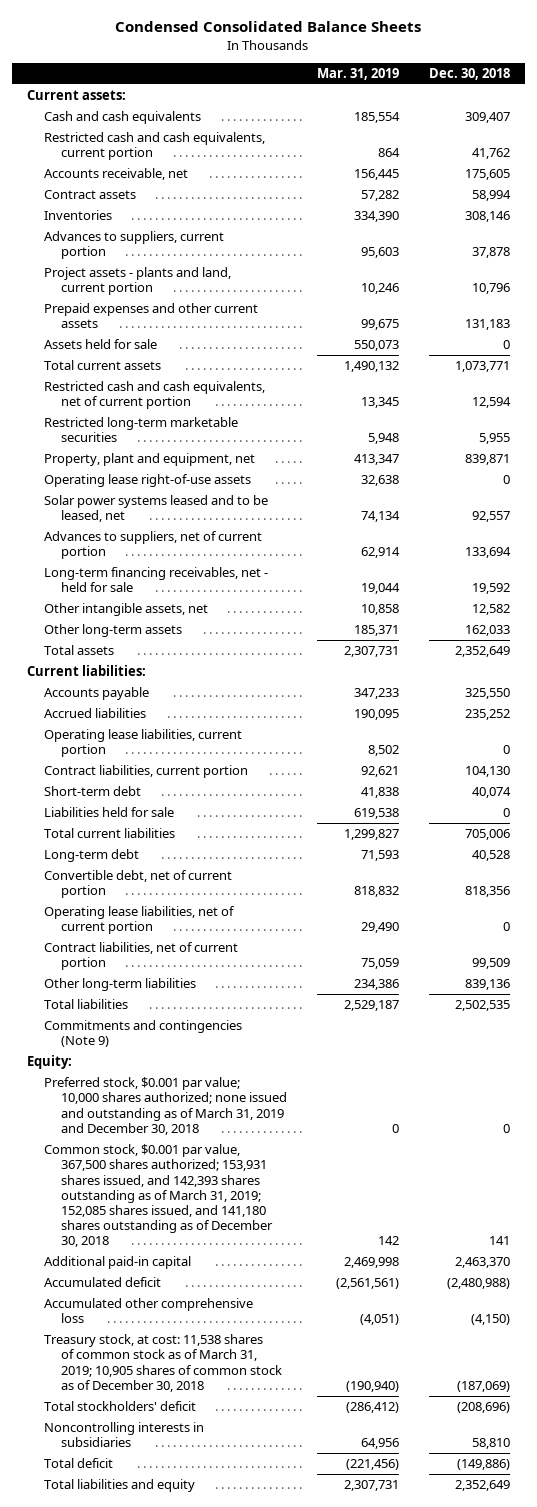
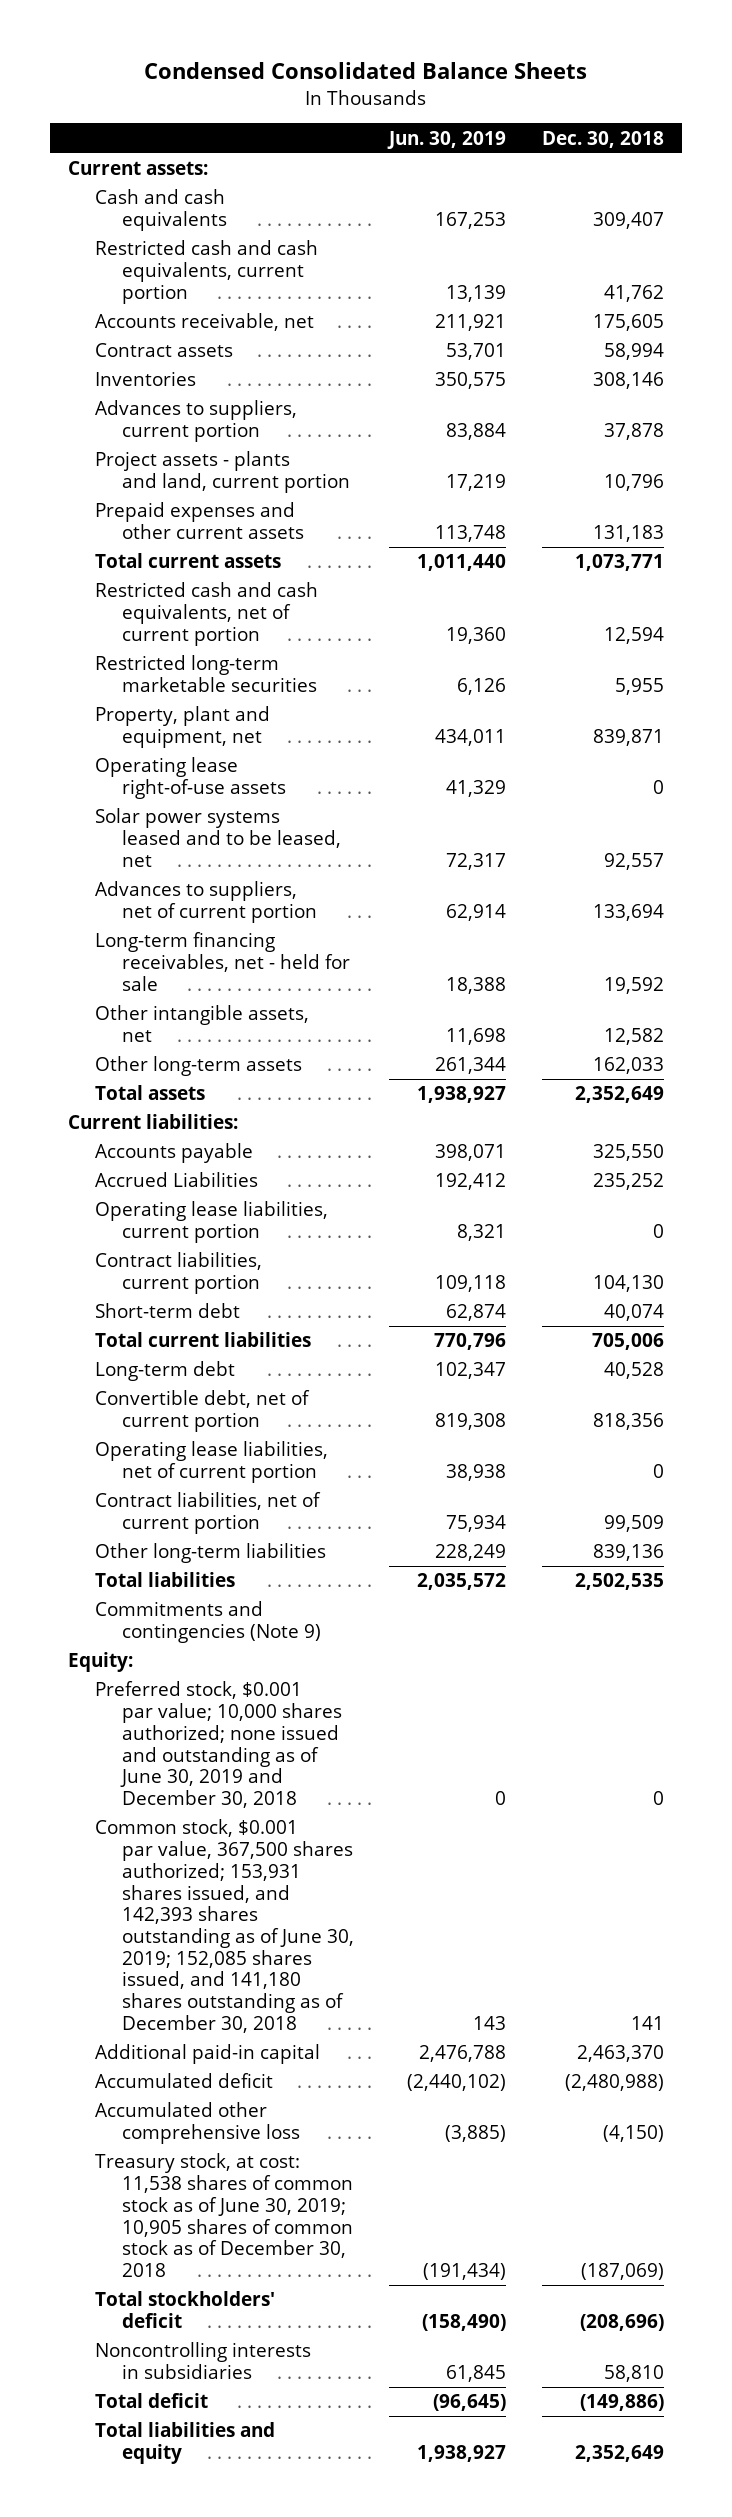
- | Mar. 31, 2019 | Dec. 30, 2018
+ | Jun. 30, 2019 | Dec. 30, 2018
- Assets held for sale | 550,073 | 0
- Accrued liabilities | 190,095 | 235,252
+ Accrued Liabilities | 192,412 | 235,252
- Liabilities held for sale | 619,538 | 0
- Preferred stock, $0.001 par value; 10,000 shares authorized; none issued and outstanding as of March 31, 2019 and December 30, 2018 | 0 | 0
- Common stock, $0.001 par value, 367,500 shares authorized; 153,931 shares issued, and 142,393 shares outstanding as of March 31, 2019; 152,085 shares issued, and 141,180 shares outstanding as of December 30, 2018 | 142 | 141
+ Preferred stock, $0.001 par value; 10,000 shares authorized; none issued and outstanding as of June 30, 2019 and December 30, 2018 | 0 | 0
+ Common stock, $0.001 par value, 367,500 shares authorized; 153,931 shares issued, and 142,393 shares outstanding as of June 30, 2019; 152,085 shares issued, and 141,180 shares outstanding as of December 30, 2018 | 143 | 141
- Treasury stock, at cost: 11,538 shares of common stock as of March 31, 2019; 10,905 shares of common stock as of December 30, 2018 | (190,940) | (187,069)
+ Treasury stock, at cost: 11,538 shares of common stock as of June 30, 2019; 10,905 shares of common stock as of December 30, 2018 | (191,434) | (187,069)

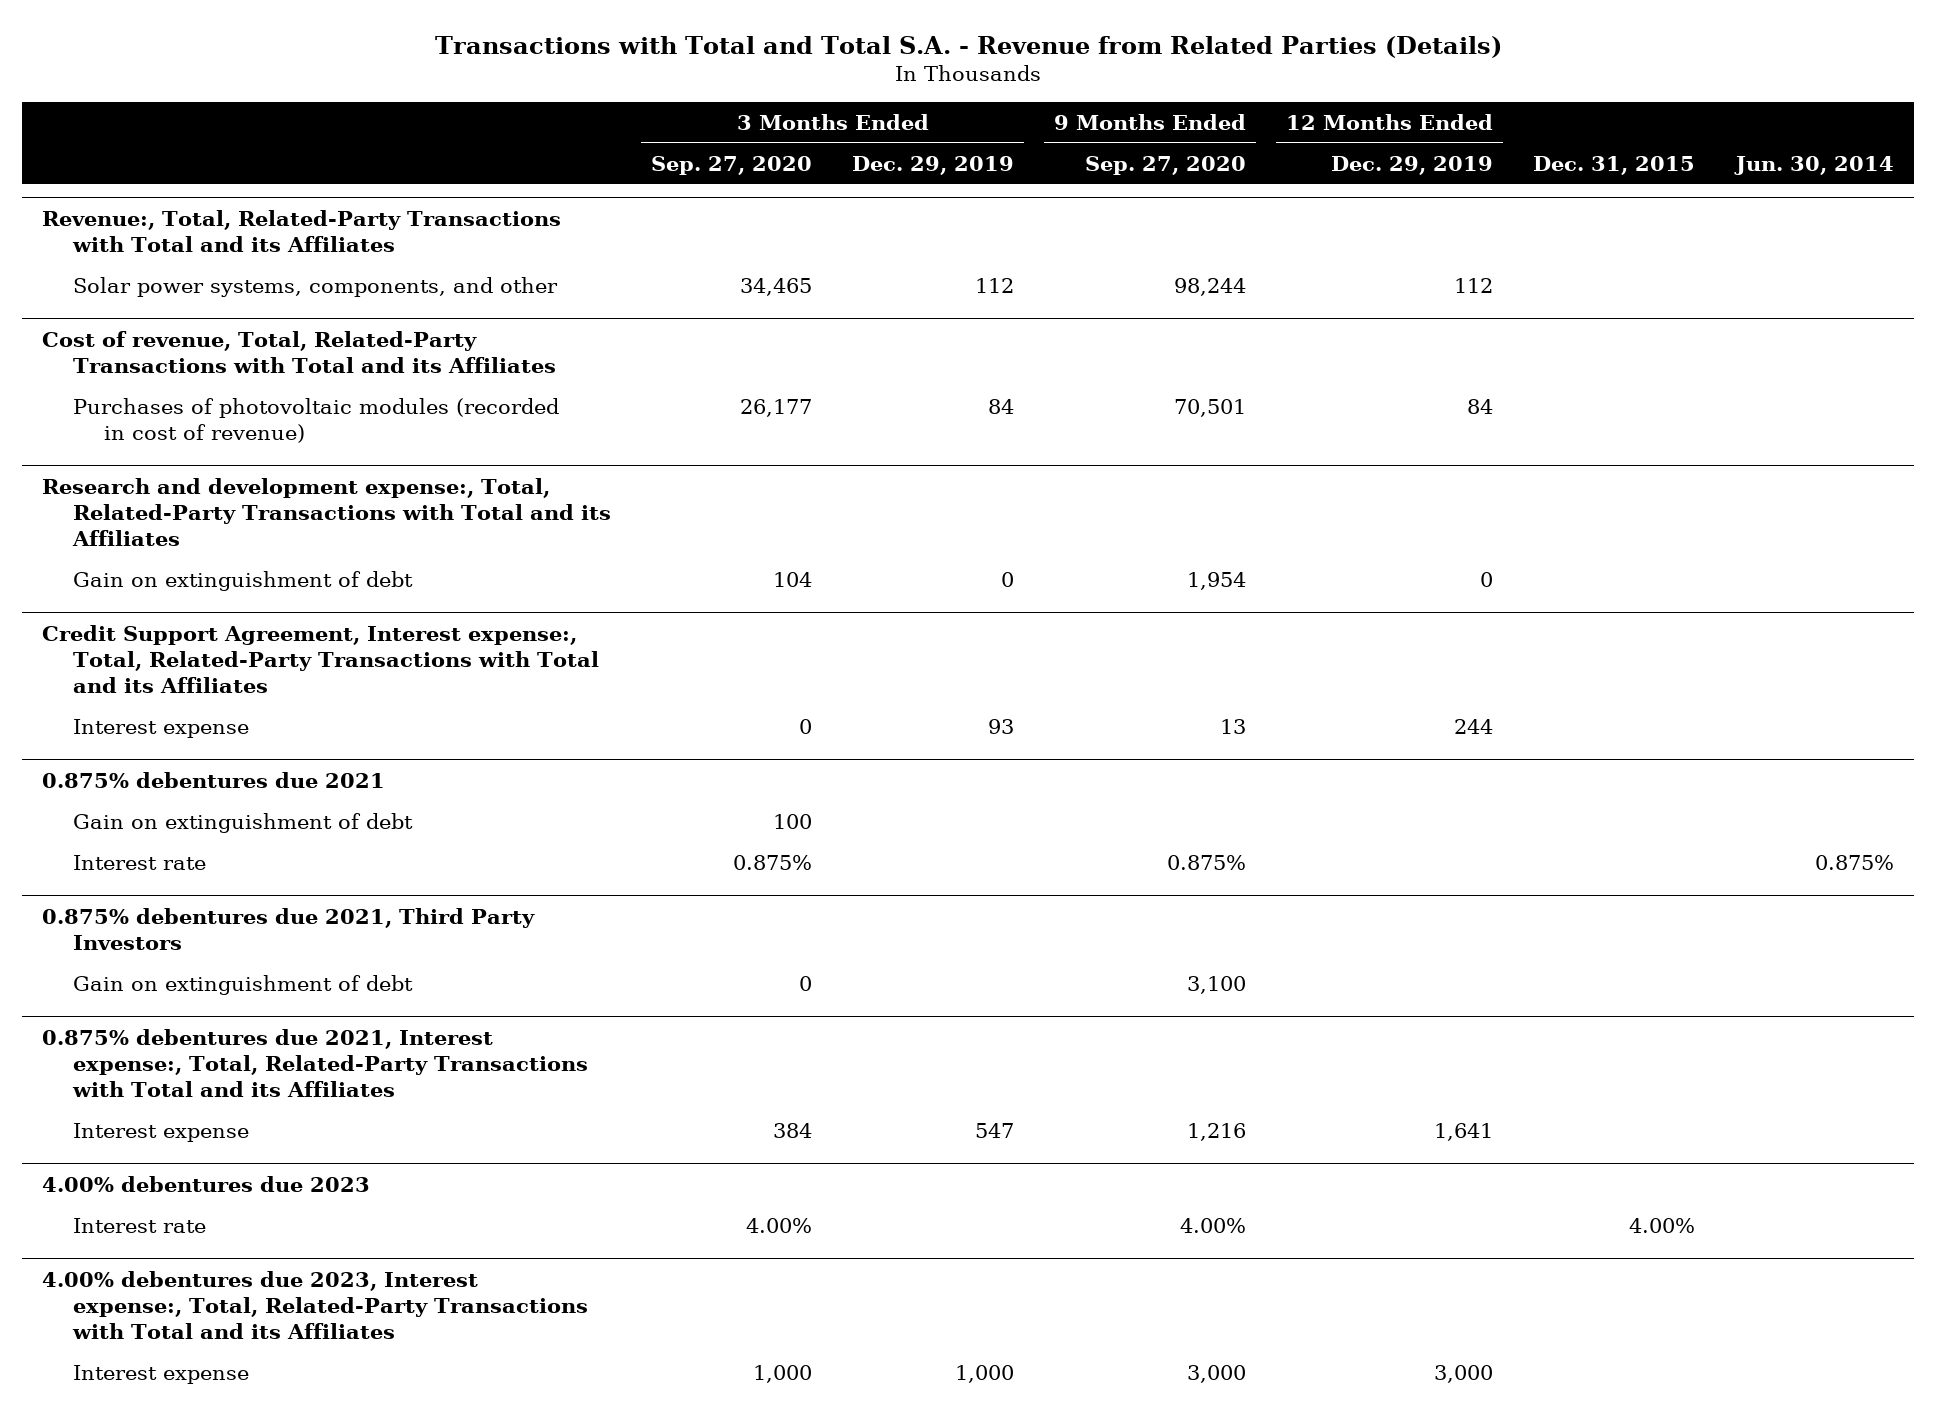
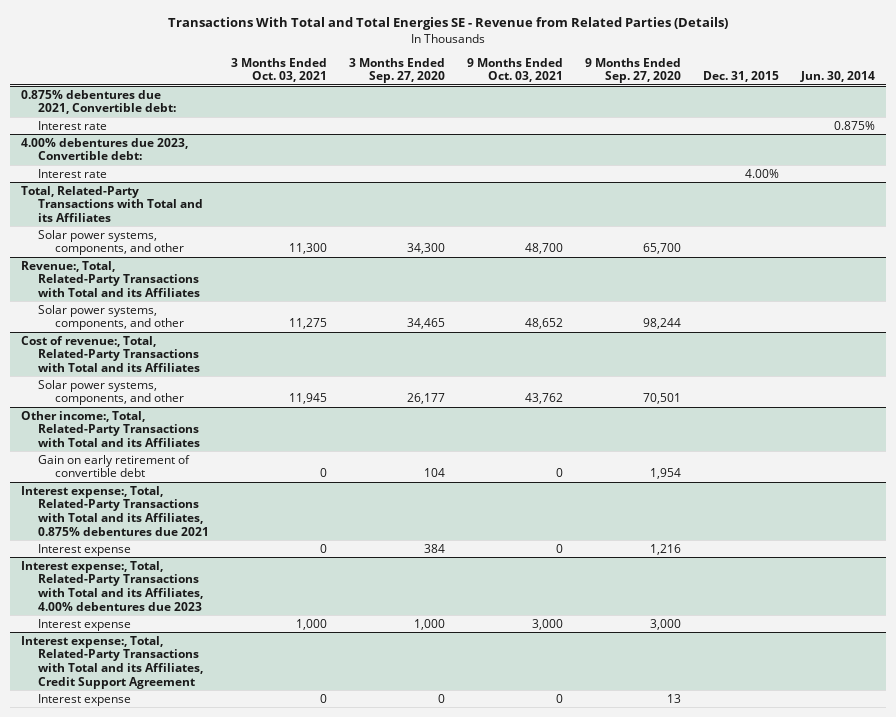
- Transactions with Total and Total S.A. - Revenue from Related Parties (Details)
+ Transactions With Total and Total Energies SE - Revenue from Related Parties (Details)
- | 3 Months Ended Sep. 27, 2020 | 3 Months Ended Dec. 29, 2019 | 9 Months Ended Sep. 27, 2020 | 12 Months Ended Dec. 29, 2019 | Dec. 31, 2015 | Jun. 30, 2014
+ | 3 Months Ended Oct. 03, 2021 | 3 Months Ended Sep. 27, 2020 | 9 Months Ended Oct. 03, 2021 | 9 Months Ended Sep. 27, 2020 | Dec. 31, 2015 | Jun. 30, 2014
+ 0.875% debentures due 2021, Convertible debt:
+ Interest rate | | | | | | 0.875%
+ 4.00% debentures due 2023, Convertible debt:
+ Interest rate | | | | | 4.00% |
+ Total, Related-Party Transactions with Total and its Affiliates
+ Solar power systems, components, and other | 11,300 | 34,300 | 48,700 | 65,700 | |
- Cost of revenue, Total, Related-Party Transactions with Total and its Affiliates
- Purchases of photovoltaic modules (recorded in cost of revenue) | 26,177 | 84 | 70,501 | 84 | |
- Research and development expense:, Total, Related-Party Transactions with Total and its Affiliates
- Gain on extinguishment of debt | 104 | 0 | 1,954 | 0 | |
- Credit Support Agreement, Interest expense:, Total, Related-Party Transactions with Total and its Affiliates
- Interest expense | 0 | 93 | 13 | 244 | |
- 0.875% debentures due 2021
- Gain on extinguishment of debt | 100 | | | | |
- Interest rate | 0.875% | | 0.875% | | | 0.875%
- 0.875% debentures due 2021, Third Party Investors
- Gain on extinguishment of debt | 0 | | 3,100 | | |
- 0.875% debentures due 2021, Interest expense:, Total, Related-Party Transactions with Total and its Affiliates
+ Cost of revenue:, Total, Related-Party Transactions with Total and its Affiliates
+ Solar power systems, components, and other | 11,945 | 26,177 | 43,762 | 70,501 | |
+ Other income:, Total, Related-Party Transactions with Total and its Affiliates
+ Gain on early retirement of convertible debt | 0 | 104 | 0 | 1,954 | |
+ Interest expense:, Total, Related-Party Transactions with Total and its Affiliates, 0.875% debentures due 2021
- 4.00% debentures due 2023
- Interest rate | 4.00% | | 4.00% | | 4.00% |
- 4.00% debentures due 2023, Interest expense:, Total, Related-Party Transactions with Total and its Affiliates
+ Interest expense:, Total, Related-Party Transactions with Total and its Affiliates, 4.00% debentures due 2023
+ Interest expense:, Total, Related-Party Transactions with Total and its Affiliates, Credit Support Agreement
+ Interest expense | 0 | 0 | 0 | 13 | |

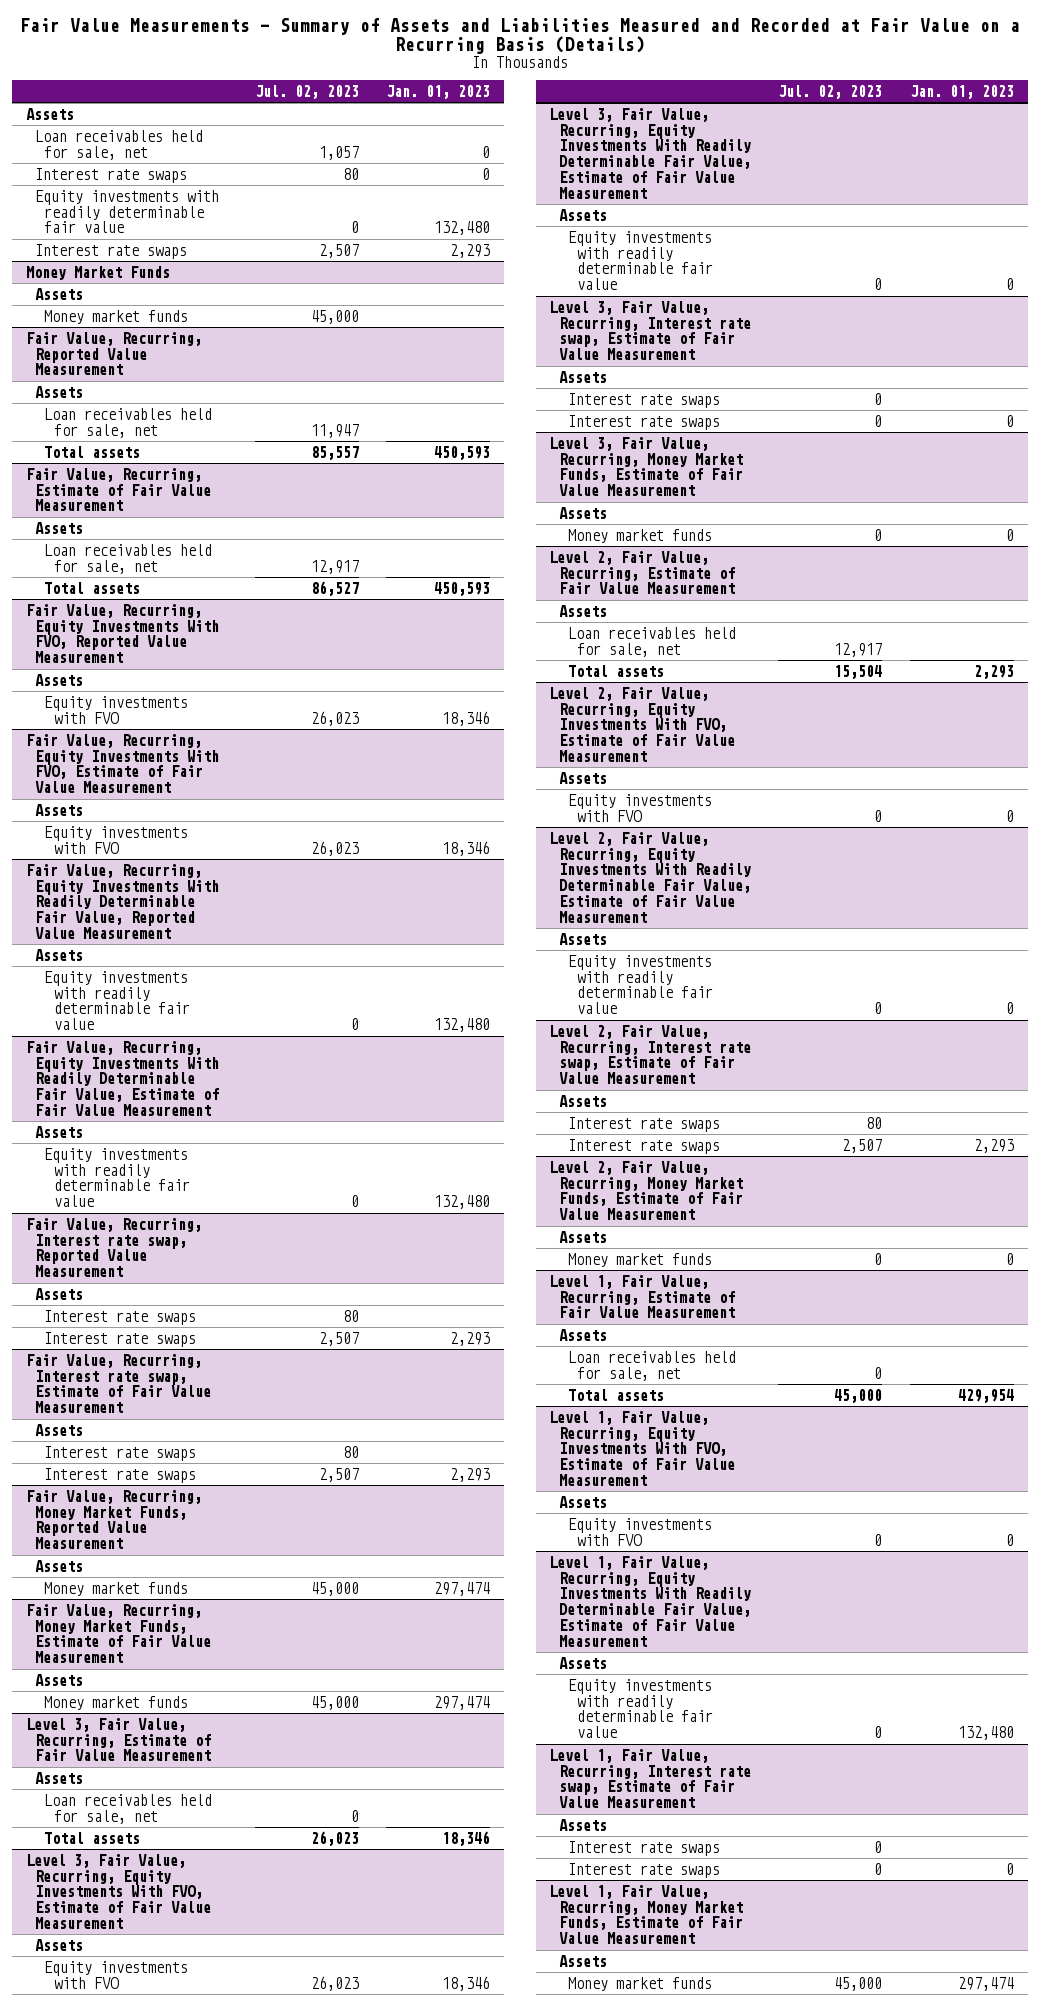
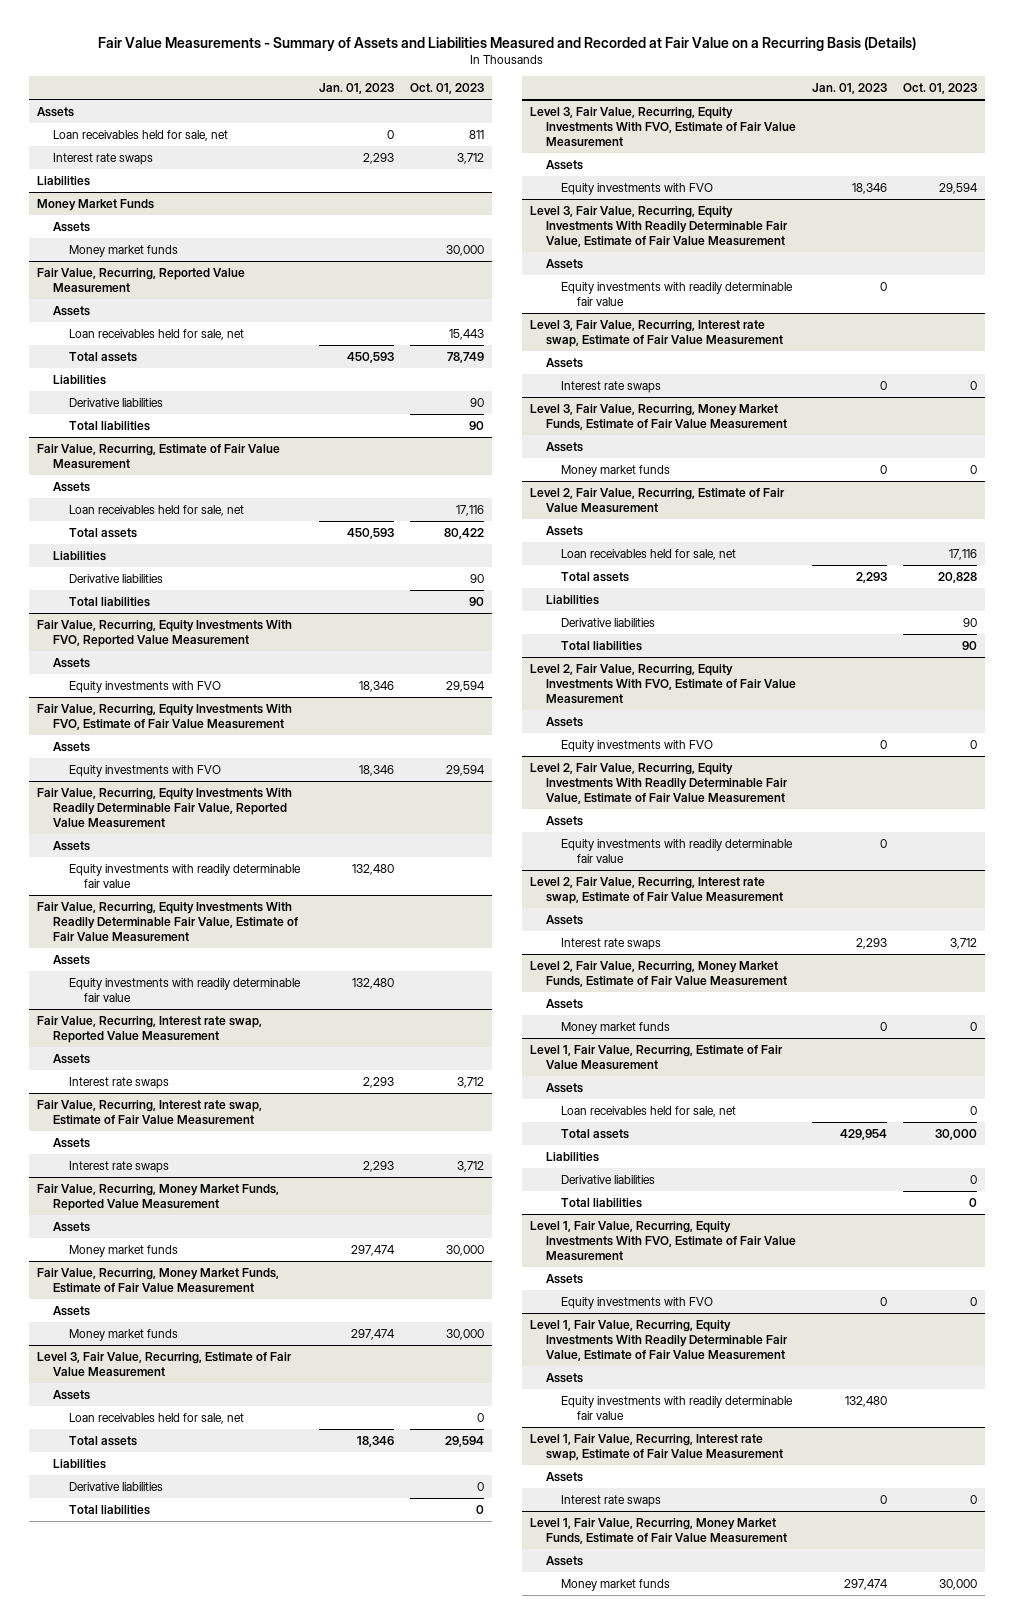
- | Jul. 02, 2023 | Jan. 01, 2023
+ | Jan. 01, 2023 | Oct. 01, 2023
- Interest rate swaps | 80 | 0
- Equity investments with readily determinable fair value | 0 | 132,480
+ Liabilities
@ Fair Value, Recurring, Reported Value Measurement
+ Liabilities
+ Derivative liabilities | | 90
+ Total liabilities | | 90
@ Fair Value, Recurring, Estimate of Fair Value Measurement
+ Liabilities
+ Derivative liabilities | | 90
+ Total liabilities | | 90
@ Fair Value, Recurring, Interest rate swap, Reported Value Measurement
- Interest rate swaps | 80 |
@ Fair Value, Recurring, Interest rate swap, Estimate of Fair Value Measurement
- Interest rate swaps | 80 |
@ Level 3, Fair Value, Recurring, Estimate of Fair Value Measurement
+ Liabilities
+ Derivative liabilities | | 0
+ Total liabilities | | 0
@ Level 3, Fair Value, Recurring, Interest rate swap, Estimate of Fair Value Measurement
- Interest rate swaps | 0 |
@ Level 2, Fair Value, Recurring, Estimate of Fair Value Measurement
+ Liabilities
+ Derivative liabilities | | 90
+ Total liabilities | | 90
@ Level 2, Fair Value, Recurring, Interest rate swap, Estimate of Fair Value Measurement
- Interest rate swaps | 80 |
@ Level 1, Fair Value, Recurring, Estimate of Fair Value Measurement
+ Liabilities
+ Derivative liabilities | | 0
+ Total liabilities | | 0
@ Level 1, Fair Value, Recurring, Interest rate swap, Estimate of Fair Value Measurement
- Interest rate swaps | 0 |

